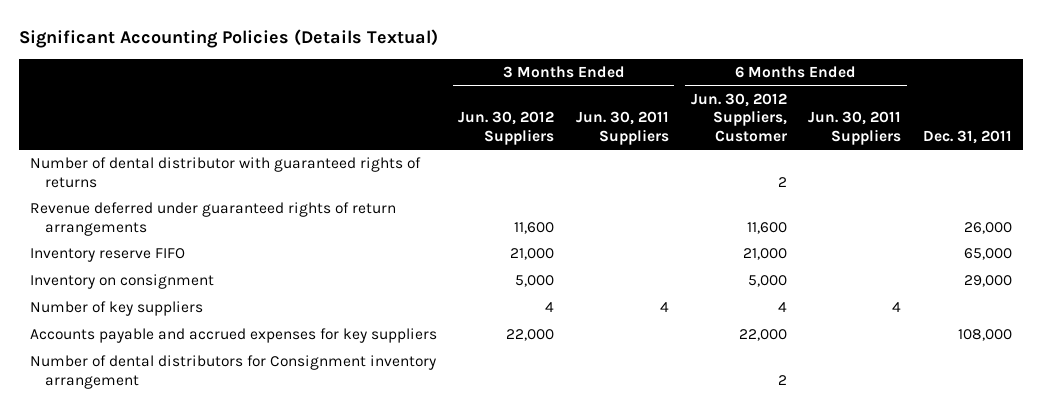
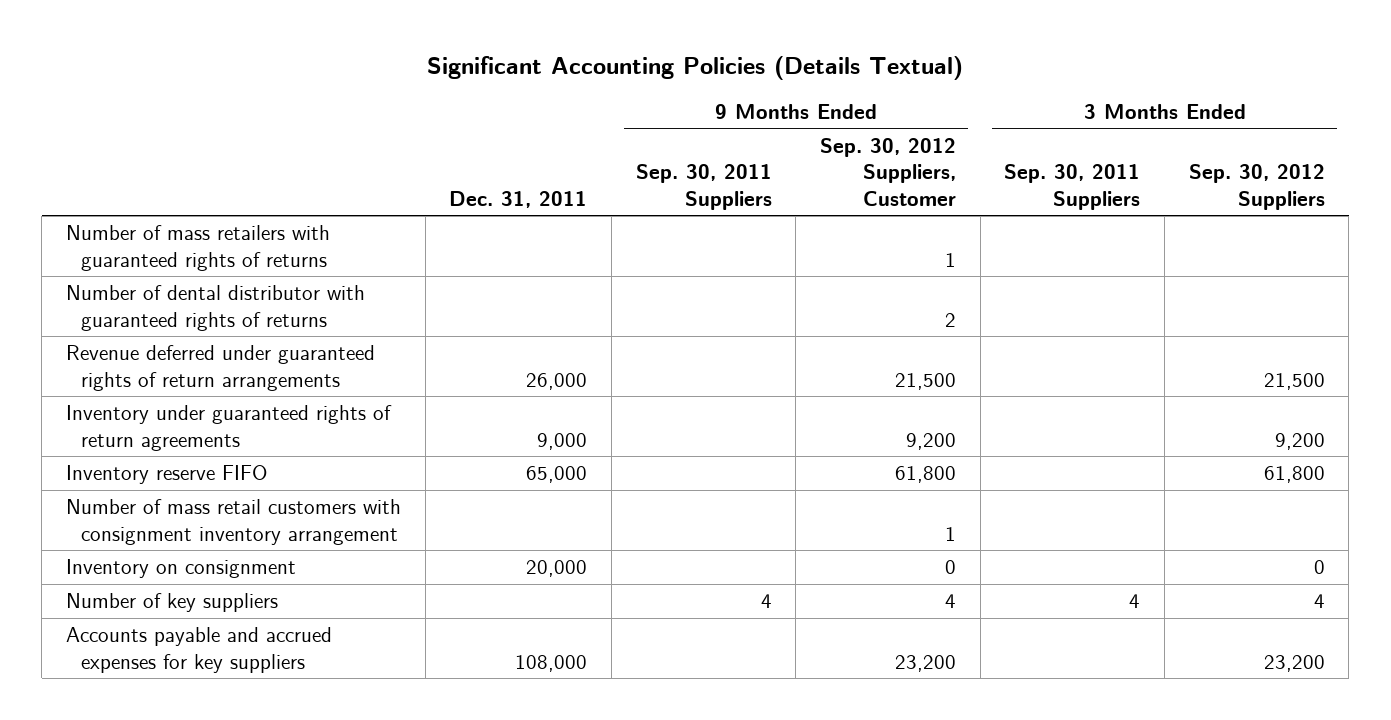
- | 3 Months Ended Jun. 30, 2012 Suppliers | 3 Months Ended Jun. 30, 2011 Suppliers | 6 Months Ended Jun. 30, 2012 Suppliers, Customer | 6 Months Ended Jun. 30, 2011 Suppliers | Dec. 31, 2011
+ | Dec. 31, 2011 | 9 Months Ended Sep. 30, 2011 Suppliers | 9 Months Ended Sep. 30, 2012 Suppliers, Customer | 3 Months Ended Sep. 30, 2011 Suppliers | 3 Months Ended Sep. 30, 2012 Suppliers
+ Number of mass retailers with guaranteed rights of returns | | | 1 | |
+ Inventory under guaranteed rights of return agreements | 9,000 | | 9,200 | | 9,200
- Inventory on consignment | 5,000 | | 5,000 | | 29,000
+ Number of mass retail customers with consignment inventory arrangement | | | 1 | |
+ Inventory on consignment | 20,000 | | 0 | | 0
- Number of dental distributors for Consignment inventory arrangement | | | 2 | |

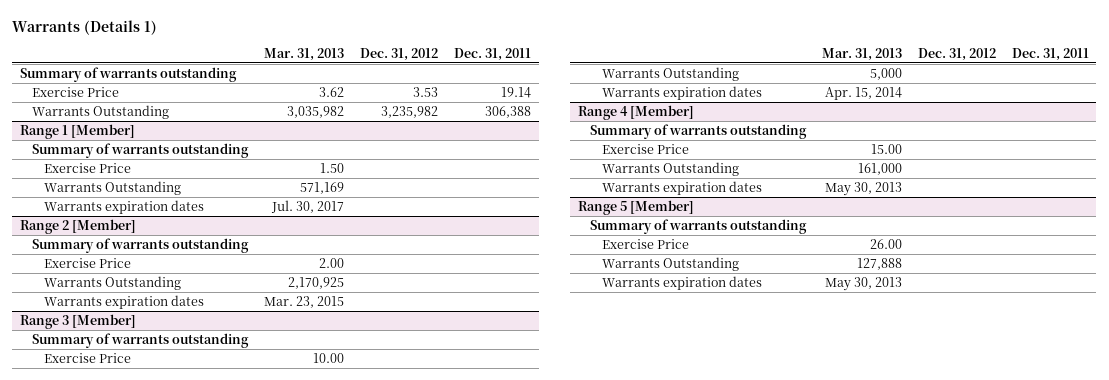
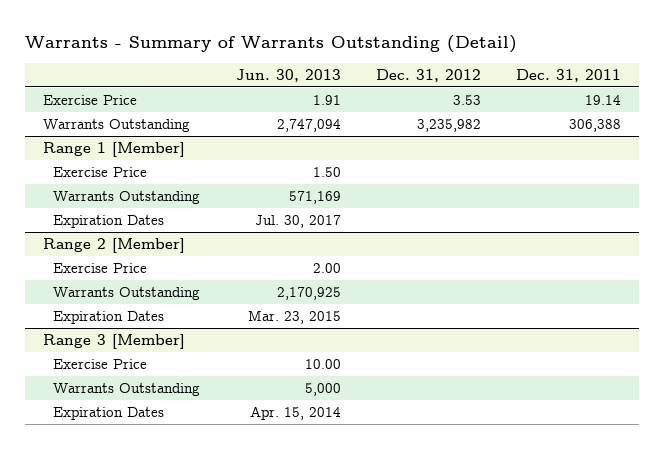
- Warrants (Details 1)
+ Warrants - Summary of Warrants Outstanding (Detail)
- | Mar. 31, 2013 | Dec. 31, 2012 | Dec. 31, 2011
+ | Jun. 30, 2013 | Dec. 31, 2012 | Dec. 31, 2011
- Summary of warrants outstanding
@ Range 1 [Member]
- Summary of warrants outstanding
- Warrants expiration dates | Jul. 30, 2017 | |
+ Expiration Dates | Jul. 30, 2017 | |
@ Range 2 [Member]
- Summary of warrants outstanding
- Warrants expiration dates | Mar. 23, 2015 | |
+ Expiration Dates | Mar. 23, 2015 | |
@ Range 3 [Member]
- Summary of warrants outstanding
- Warrants expiration dates | Apr. 15, 2014 | |
- Range 4 [Member]
- Summary of warrants outstanding
- Exercise Price | 15.00 | |
- Warrants Outstanding | 161,000 | |
- Warrants expiration dates | May 30, 2013 | |
- Range 5 [Member]
- Summary of warrants outstanding
- Exercise Price | 26.00 | |
- Warrants Outstanding | 127,888 | |
- Warrants expiration dates | May 30, 2013 | |
@ Range 3 [Member]
+ Expiration Dates | Apr. 15, 2014 | |

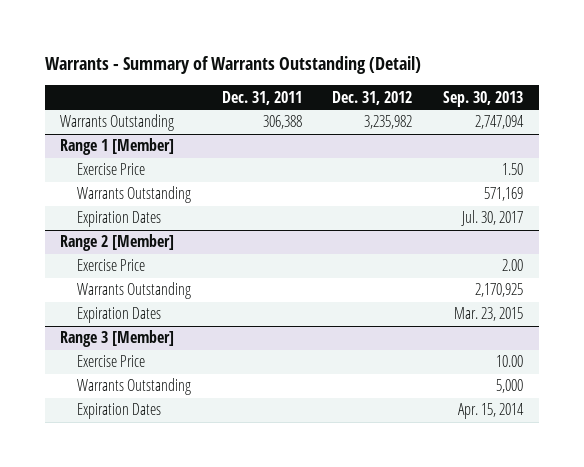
- | Jun. 30, 2013 | Dec. 31, 2012 | Dec. 31, 2011
+ | Dec. 31, 2011 | Dec. 31, 2012 | Sep. 30, 2013
- Exercise Price | 1.91 | 3.53 | 19.14

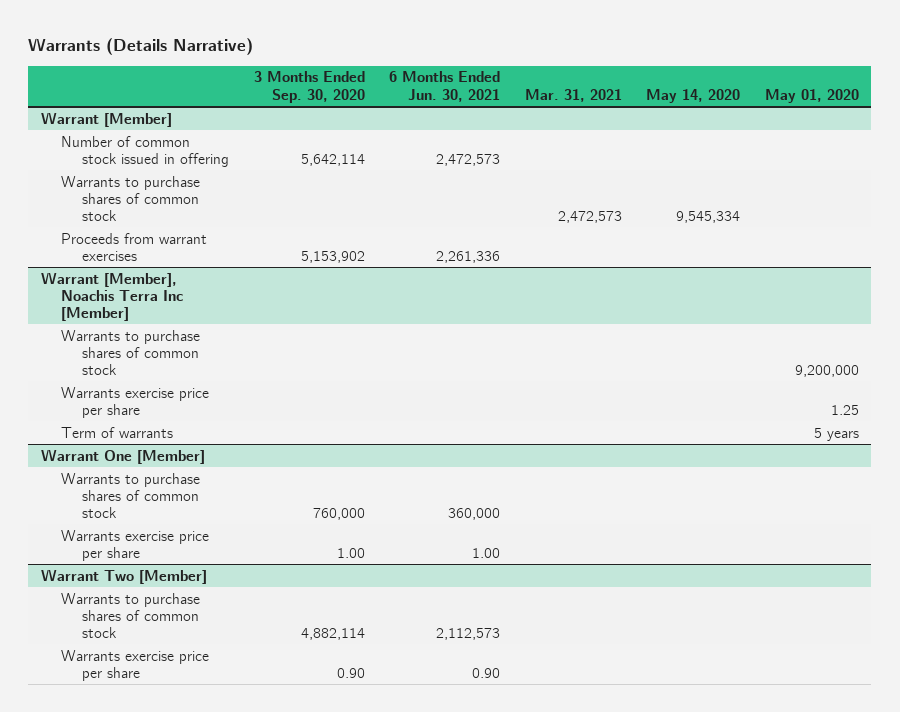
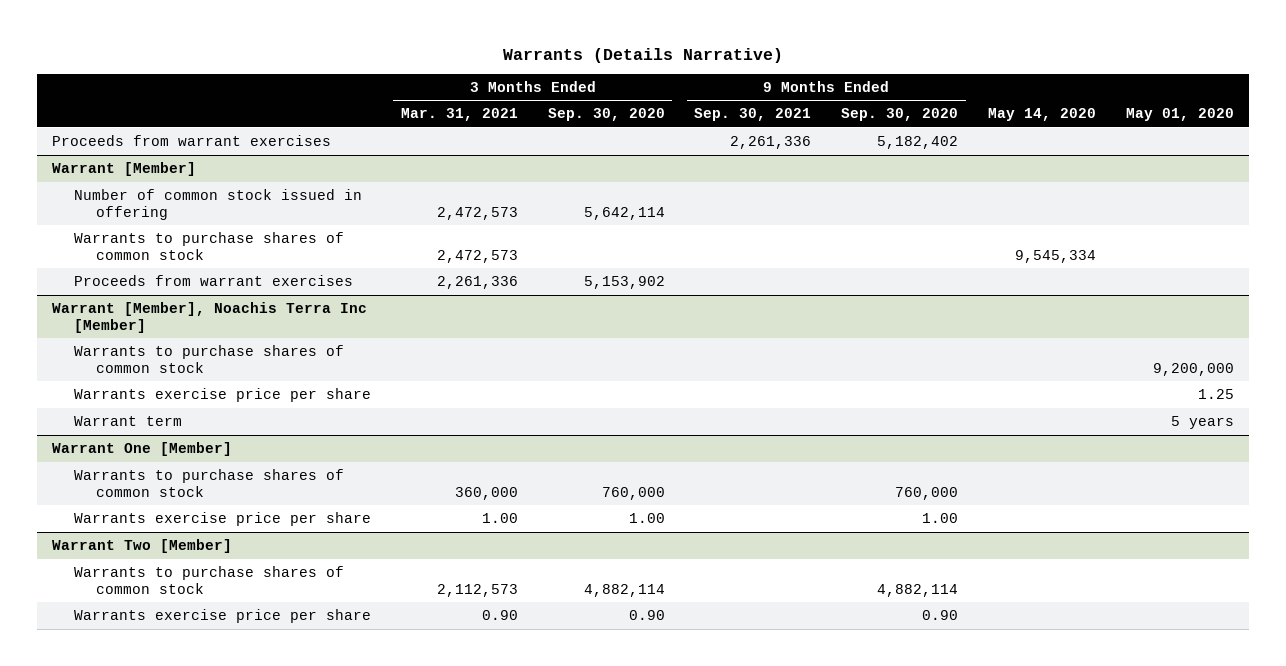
- | 3 Months Ended Sep. 30, 2020 | 6 Months Ended Jun. 30, 2021 | Mar. 31, 2021 | May 14, 2020 | May 01, 2020
+ | 3 Months Ended Mar. 31, 2021 | 3 Months Ended Sep. 30, 2020 | 9 Months Ended Sep. 30, 2021 | 9 Months Ended Sep. 30, 2020 | May 14, 2020 | May 01, 2020
+ Proceeds from warrant exercises | | | 2,261,336 | 5,182,402 | |
@ Warrant [Member], Noachis Terra Inc [Member]
- Term of warrants | | | | | 5 years
+ Warrant term | | | | | | 5 years

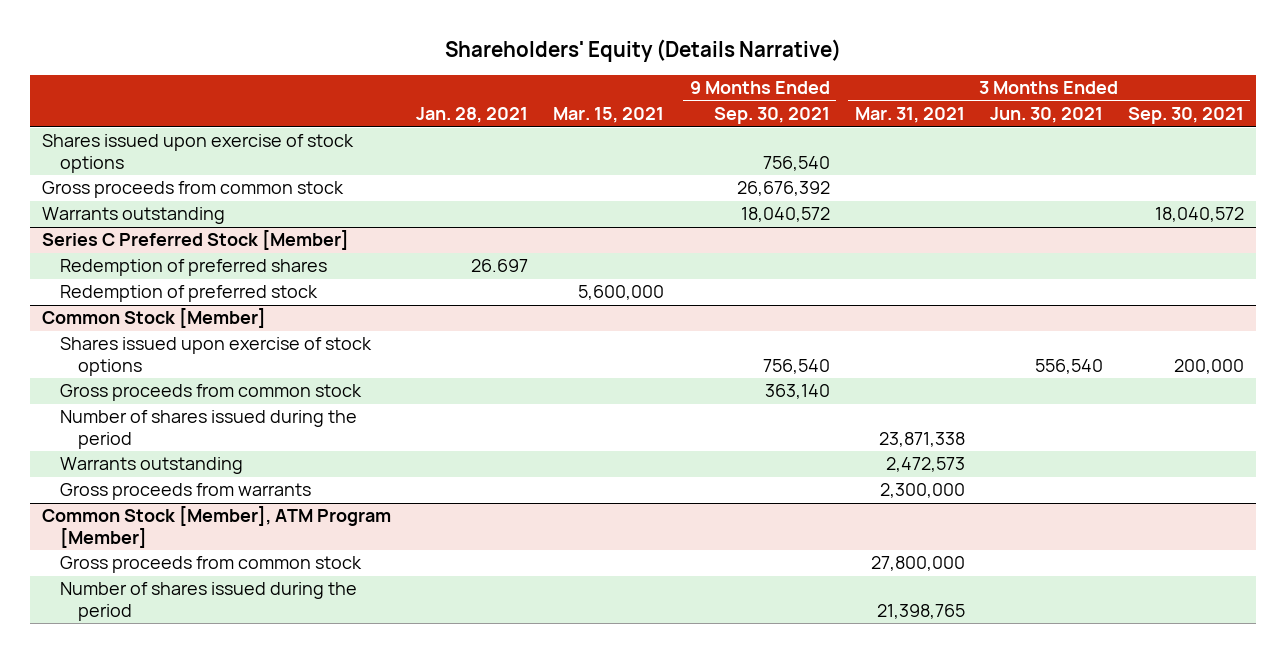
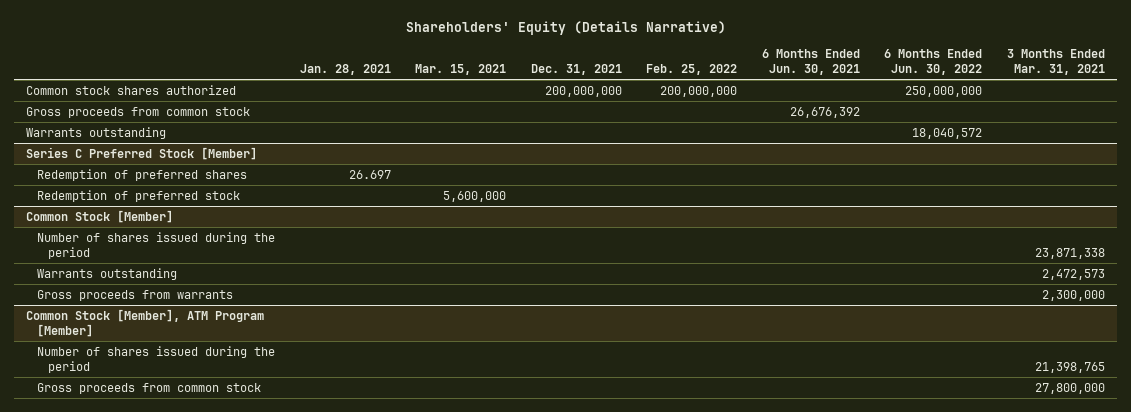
- | Jan. 28, 2021 | Mar. 15, 2021 | 9 Months Ended Sep. 30, 2021 | 3 Months Ended Mar. 31, 2021 | 3 Months Ended Jun. 30, 2021 | 3 Months Ended Sep. 30, 2021
+ | Jan. 28, 2021 | Mar. 15, 2021 | Dec. 31, 2021 | Feb. 25, 2022 | 6 Months Ended Jun. 30, 2021 | 6 Months Ended Jun. 30, 2022 | 3 Months Ended Mar. 31, 2021
- Shares issued upon exercise of stock options | | | 756,540 | | |
+ Common stock shares authorized | | | 200,000,000 | 200,000,000 | | 250,000,000 |
@ Common Stock [Member]
- Shares issued upon exercise of stock options | | | 756,540 | | 556,540 | 200,000
- Gross proceeds from common stock | | | 363,140 | | |
@ Common Stock [Member], ATM Program [Member]
moved down: Gross proceeds from common stock | | | | | | | 27,800,000

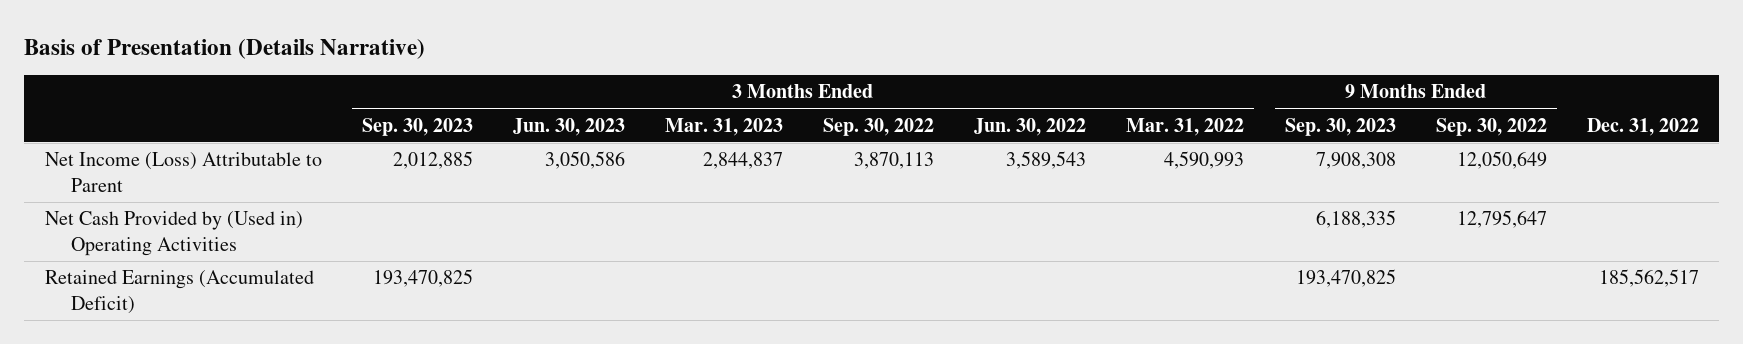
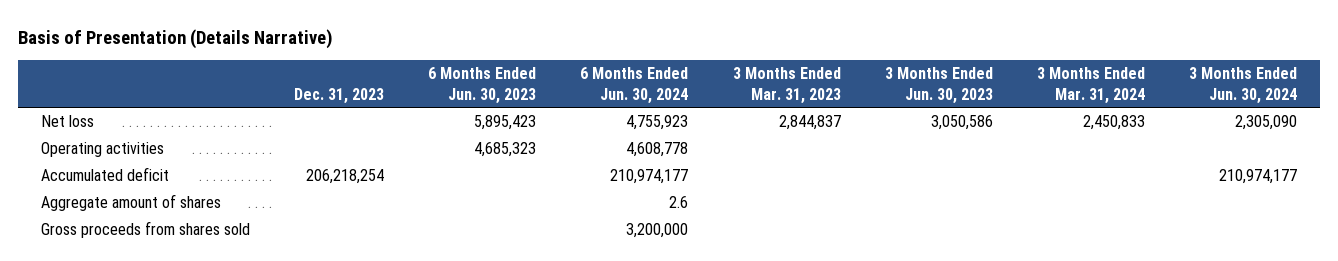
- | 3 Months Ended Sep. 30, 2023 | 3 Months Ended Jun. 30, 2023 | 3 Months Ended Mar. 31, 2023 | 3 Months Ended Sep. 30, 2022 | 3 Months Ended Jun. 30, 2022 | 3 Months Ended Mar. 31, 2022 | 9 Months Ended Sep. 30, 2023 | 9 Months Ended Sep. 30, 2022 | Dec. 31, 2022
+ | Dec. 31, 2023 | 6 Months Ended Jun. 30, 2023 | 6 Months Ended Jun. 30, 2024 | 3 Months Ended Mar. 31, 2023 | 3 Months Ended Jun. 30, 2023 | 3 Months Ended Mar. 31, 2024 | 3 Months Ended Jun. 30, 2024
- Net Income (Loss) Attributable to Parent | 2,012,885 | 3,050,586 | 2,844,837 | 3,870,113 | 3,589,543 | 4,590,993 | 7,908,308 | 12,050,649 |
- Net Cash Provided by (Used in) Operating Activities | | | | | | | 6,188,335 | 12,795,647 |
- Retained Earnings (Accumulated Deficit) | 193,470,825 | | | | | | 193,470,825 | | 185,562,517
+ Net loss | | 5,895,423 | 4,755,923 | 2,844,837 | 3,050,586 | 2,450,833 | 2,305,090
+ Operating activities | | 4,685,323 | 4,608,778 | | | |
+ Accumulated deficit | 206,218,254 | | 210,974,177 | | | | 210,974,177
+ Aggregate amount of shares | | | 2.6 | | | |
+ Gross proceeds from shares sold | | | 3,200,000 | | | |

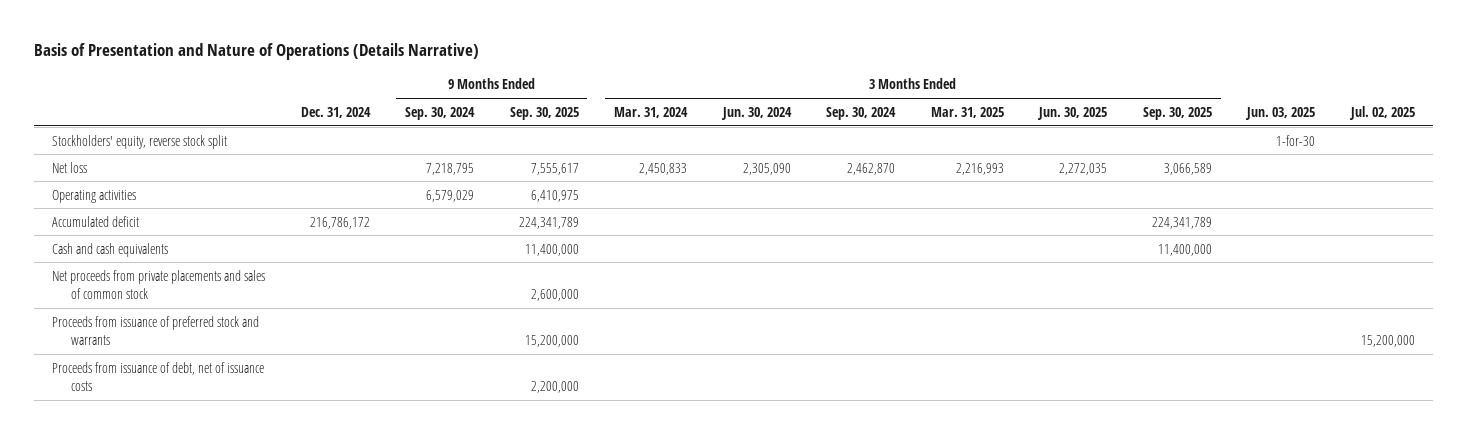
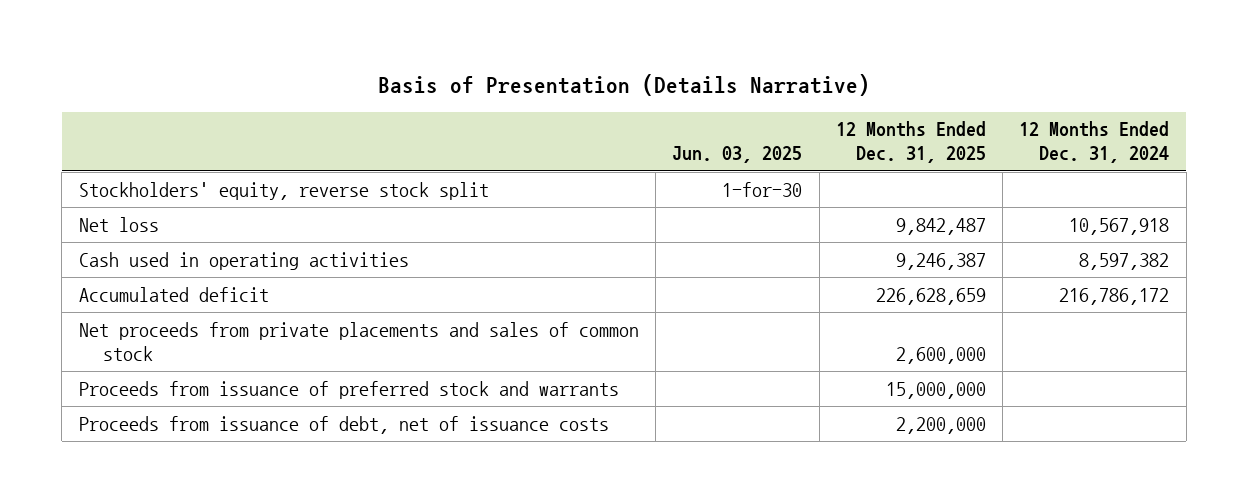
- Basis of Presentation and Nature of Operations (Details Narrative)
+ Basis of Presentation (Details Narrative)
- | Dec. 31, 2024 | 9 Months Ended Sep. 30, 2024 | 9 Months Ended Sep. 30, 2025 | 3 Months Ended Mar. 31, 2024 | 3 Months Ended Jun. 30, 2024 | 3 Months Ended Sep. 30, 2024 | 3 Months Ended Mar. 31, 2025 | 3 Months Ended Jun. 30, 2025 | 3 Months Ended Sep. 30, 2025 | Jun. 03, 2025 | Jul. 02, 2025
+ | Jun. 03, 2025 | 12 Months Ended Dec. 31, 2025 | 12 Months Ended Dec. 31, 2024
- Operating activities | | 6,579,029 | 6,410,975 | | | | | | | |
+ Cash used in operating activities | | 9,246,387 | 8,597,382
- Cash and cash equivalents | | | 11,400,000 | | | | | | 11,400,000 | |

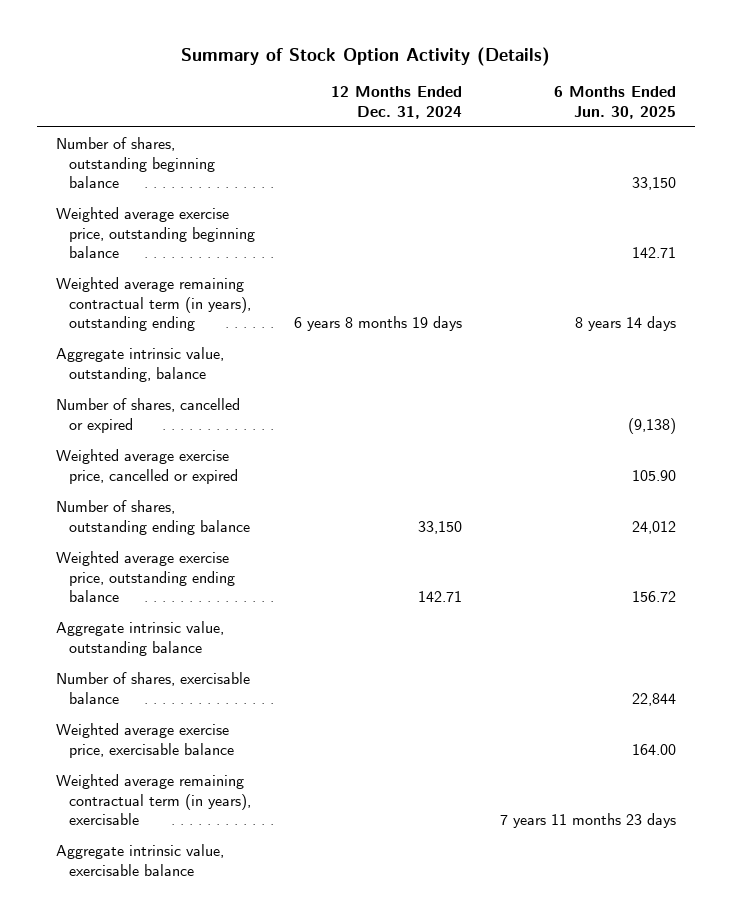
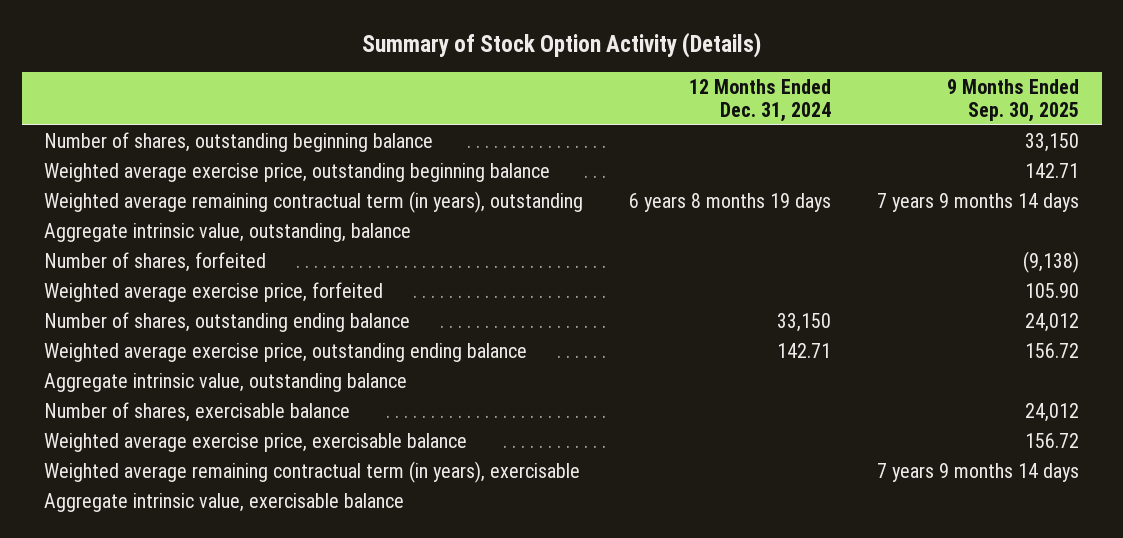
- | 12 Months Ended Dec. 31, 2024 | 6 Months Ended Jun. 30, 2025
+ | 12 Months Ended Dec. 31, 2024 | 9 Months Ended Sep. 30, 2025
- Weighted average remaining contractual term (in years), outstanding ending | 6 years 8 months 19 days | 8 years 14 days
+ Weighted average remaining contractual term (in years), outstanding | 6 years 8 months 19 days | 7 years 9 months 14 days
- Number of shares, cancelled or expired | | (9,138)
- Weighted average exercise price, cancelled or expired | | 105.90
+ Number of shares, forfeited | | (9,138)
+ Weighted average exercise price, forfeited | | 105.90

